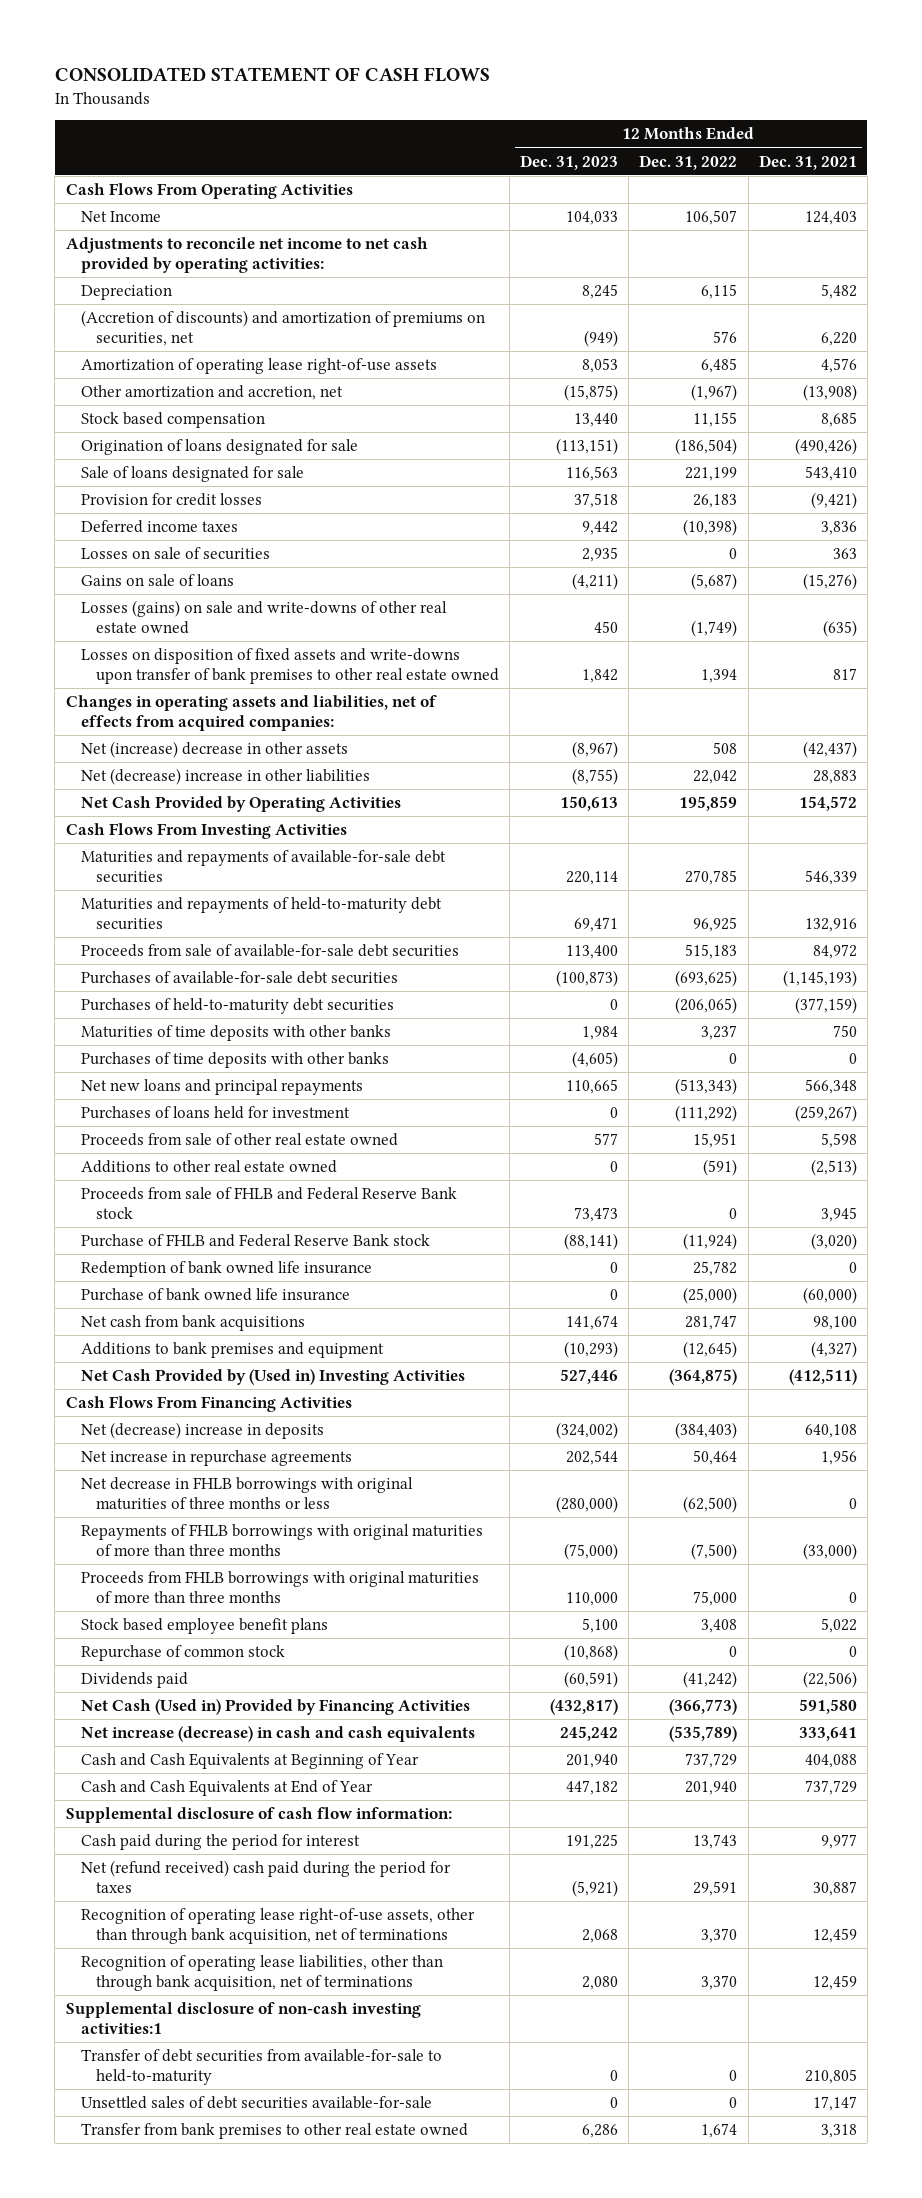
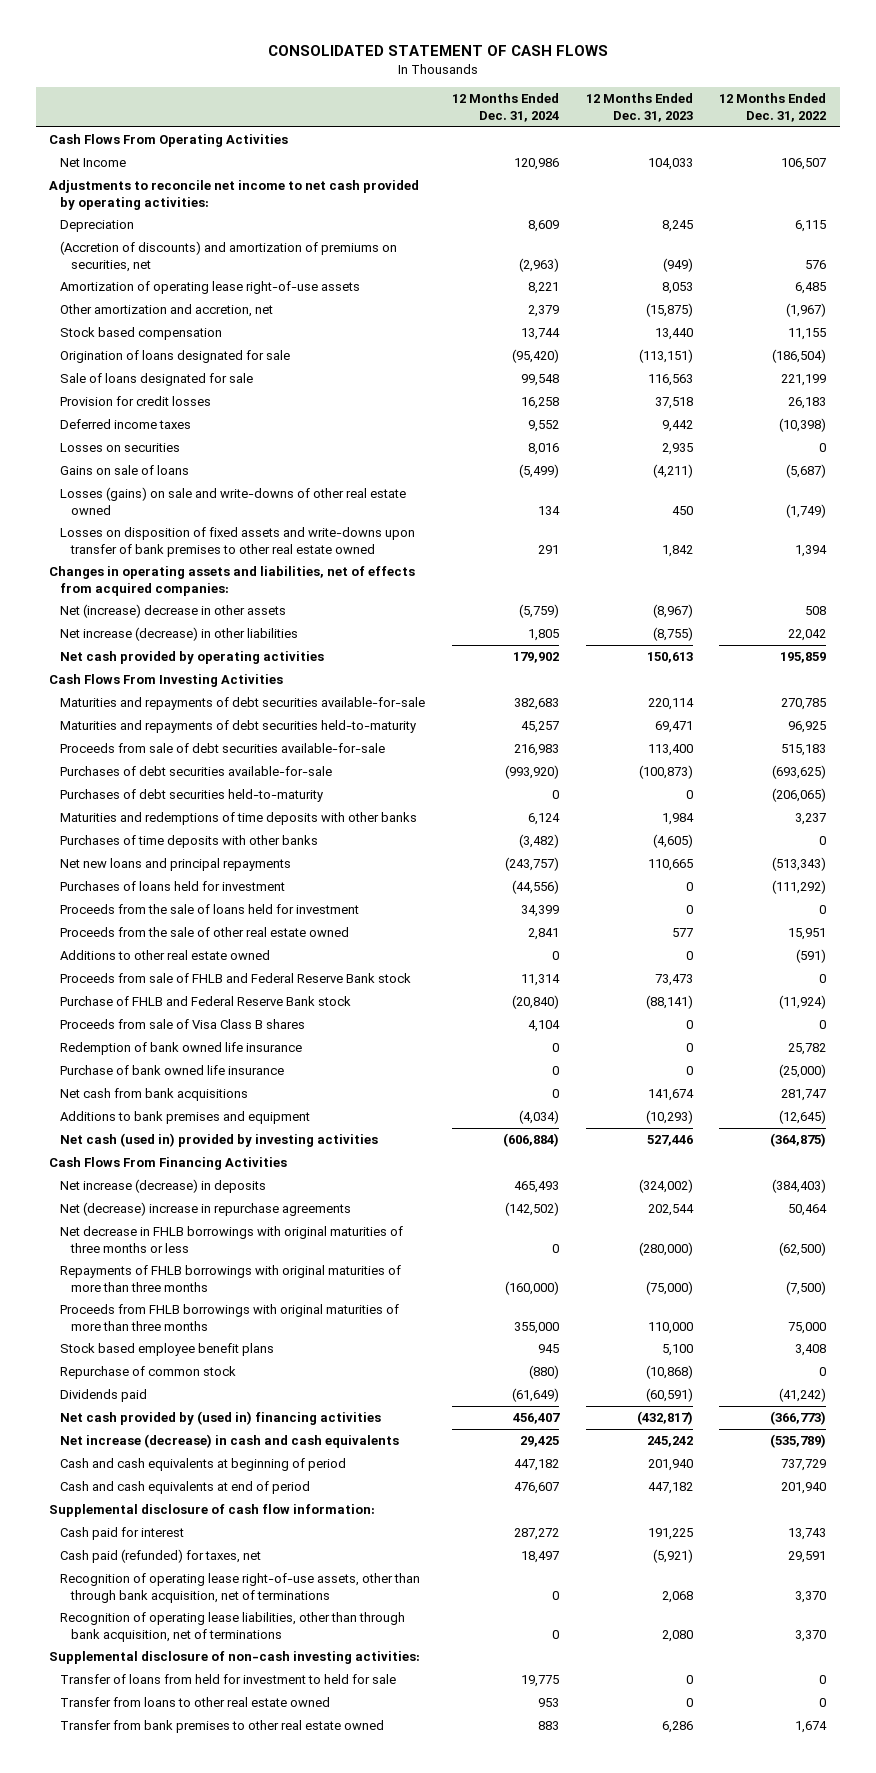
- | 12 Months Ended Dec. 31, 2023 | 12 Months Ended Dec. 31, 2022 | 12 Months Ended Dec. 31, 2021
+ | 12 Months Ended Dec. 31, 2024 | 12 Months Ended Dec. 31, 2023 | 12 Months Ended Dec. 31, 2022
- Losses on sale of securities | 2,935 | 0 | 363
+ Losses on securities | 8,016 | 2,935 | 0
- Net (decrease) increase in other liabilities | (8,755) | 22,042 | 28,883
- Net Cash Provided by Operating Activities | 150,613 | 195,859 | 154,572
+ Net increase (decrease) in other liabilities | 1,805 | (8,755) | 22,042
+ Net cash provided by operating activities | 179,902 | 150,613 | 195,859
- Maturities and repayments of available-for-sale debt securities | 220,114 | 270,785 | 546,339
- Maturities and repayments of held-to-maturity debt securities | 69,471 | 96,925 | 132,916
- Proceeds from sale of available-for-sale debt securities | 113,400 | 515,183 | 84,972
- Purchases of available-for-sale debt securities | (100,873) | (693,625) | (1,145,193)
- Purchases of held-to-maturity debt securities | 0 | (206,065) | (377,159)
- Maturities of time deposits with other banks | 1,984 | 3,237 | 750
+ Maturities and repayments of debt securities available-for-sale | 382,683 | 220,114 | 270,785
+ Maturities and repayments of debt securities held-to-maturity | 45,257 | 69,471 | 96,925
+ Proceeds from sale of debt securities available-for-sale | 216,983 | 113,400 | 515,183
+ Purchases of debt securities available-for-sale | (993,920) | (100,873) | (693,625)
+ Purchases of debt securities held-to-maturity | 0 | 0 | (206,065)
+ Maturities and redemptions of time deposits with other banks | 6,124 | 1,984 | 3,237
- Proceeds from sale of other real estate owned | 577 | 15,951 | 5,598
+ Proceeds from the sale of loans held for investment | 34,399 | 0 | 0
+ Proceeds from the sale of other real estate owned | 2,841 | 577 | 15,951
+ Proceeds from sale of Visa Class B shares | 4,104 | 0 | 0
- Net Cash Provided by (Used in) Investing Activities | 527,446 | (364,875) | (412,511)
+ Net cash (used in) provided by investing activities | (606,884) | 527,446 | (364,875)
- Net (decrease) increase in deposits | (324,002) | (384,403) | 640,108
- Net increase in repurchase agreements | 202,544 | 50,464 | 1,956
+ Net increase (decrease) in deposits | 465,493 | (324,002) | (384,403)
+ Net (decrease) increase in repurchase agreements | (142,502) | 202,544 | 50,464
- Net Cash (Used in) Provided by Financing Activities | (432,817) | (366,773) | 591,580
+ Net cash provided by (used in) financing activities | 456,407 | (432,817) | (366,773)
- Cash and Cash Equivalents at Beginning of Year | 201,940 | 737,729 | 404,088
- Cash and Cash Equivalents at End of Year | 447,182 | 201,940 | 737,729
+ Cash and cash equivalents at beginning of period | 447,182 | 201,940 | 737,729
+ Cash and cash equivalents at end of period | 476,607 | 447,182 | 201,940
- Cash paid during the period for interest | 191,225 | 13,743 | 9,977
- Net (refund received) cash paid during the period for taxes | (5,921) | 29,591 | 30,887
+ Cash paid for interest | 287,272 | 191,225 | 13,743
+ Cash paid (refunded) for taxes, net | 18,497 | (5,921) | 29,591
- Supplemental disclosure of non-cash investing activities:1
- Transfer of debt securities from available-for-sale to held-to-maturity | 0 | 0 | 210,805
- Unsettled sales of debt securities available-for-sale | 0 | 0 | 17,147
+ Supplemental disclosure of non-cash investing activities:
+ Transfer of loans from held for investment to held for sale | 19,775 | 0 | 0
+ Transfer from loans to other real estate owned | 953 | 0 | 0

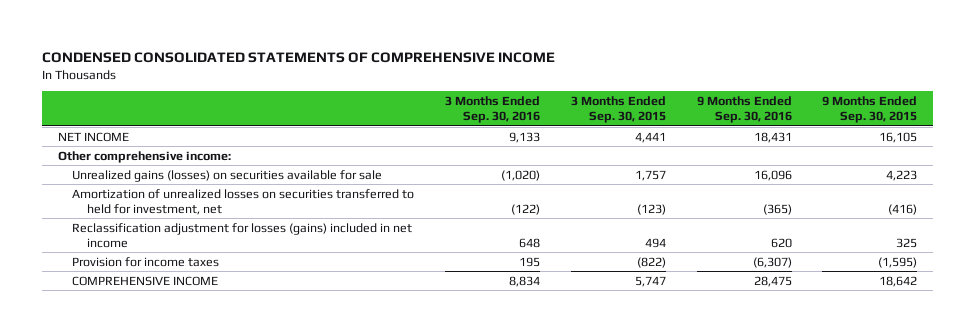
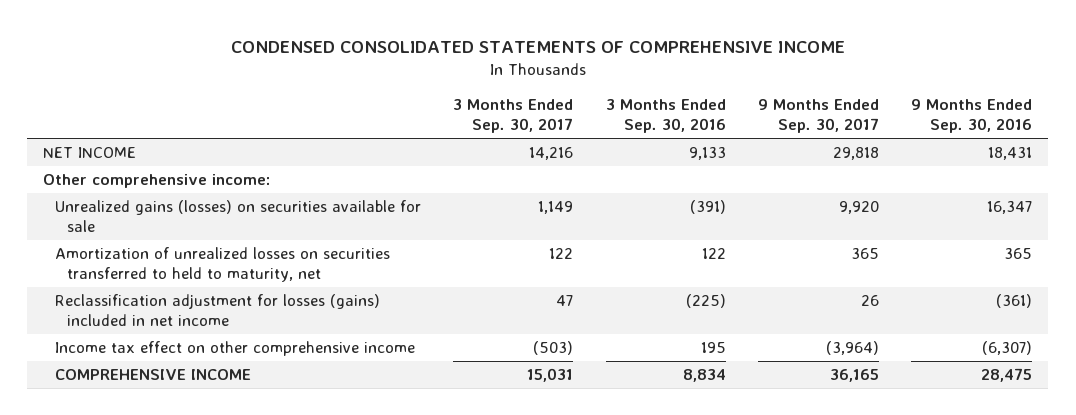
- | 3 Months Ended Sep. 30, 2016 | 3 Months Ended Sep. 30, 2015 | 9 Months Ended Sep. 30, 2016 | 9 Months Ended Sep. 30, 2015
+ | 3 Months Ended Sep. 30, 2017 | 3 Months Ended Sep. 30, 2016 | 9 Months Ended Sep. 30, 2017 | 9 Months Ended Sep. 30, 2016
- Unrealized gains (losses) on securities available for sale | (1,020) | 1,757 | 16,096 | 4,223
- Amortization of unrealized losses on securities transferred to held for investment, net | (122) | (123) | (365) | (416)
- Reclassification adjustment for losses (gains) included in net income | 648 | 494 | 620 | 325
- Provision for income taxes | 195 | (822) | (6,307) | (1,595)
+ Unrealized gains (losses) on securities available for sale | 1,149 | (391) | 9,920 | 16,347
+ Amortization of unrealized losses on securities transferred to held to maturity, net | 122 | 122 | 365 | 365
+ Reclassification adjustment for losses (gains) included in net income | 47 | (225) | 26 | (361)
+ Income tax effect on other comprehensive income | (503) | 195 | (3,964) | (6,307)

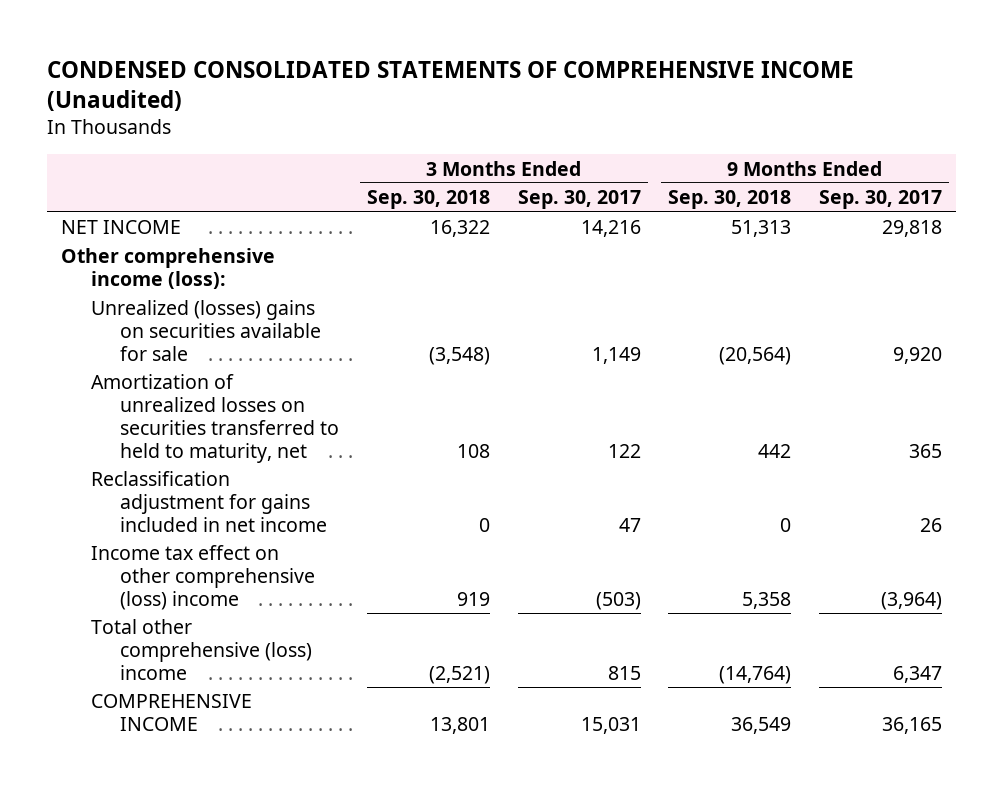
- CONDENSED CONSOLIDATED STATEMENTS OF COMPREHENSIVE INCOME
+ CONDENSED CONSOLIDATED STATEMENTS OF COMPREHENSIVE INCOME (Unaudited)
- | 3 Months Ended Sep. 30, 2017 | 3 Months Ended Sep. 30, 2016 | 9 Months Ended Sep. 30, 2017 | 9 Months Ended Sep. 30, 2016
+ | 3 Months Ended Sep. 30, 2018 | 3 Months Ended Sep. 30, 2017 | 9 Months Ended Sep. 30, 2018 | 9 Months Ended Sep. 30, 2017
- Other comprehensive income:
- Unrealized gains (losses) on securities available for sale | 1,149 | (391) | 9,920 | 16,347
+ Other comprehensive income (loss):
+ Unrealized (losses) gains on securities available for sale | (3,548) | 1,149 | (20,564) | 9,920
- Reclassification adjustment for losses (gains) included in net income | 47 | (225) | 26 | (361)
- Income tax effect on other comprehensive income | (503) | 195 | (3,964) | (6,307)
+ Reclassification adjustment for gains included in net income | 0 | 47 | 0 | 26
+ Income tax effect on other comprehensive (loss) income | 919 | (503) | 5,358 | (3,964)
+ Total other comprehensive (loss) income | (2,521) | 815 | (14,764) | 6,347

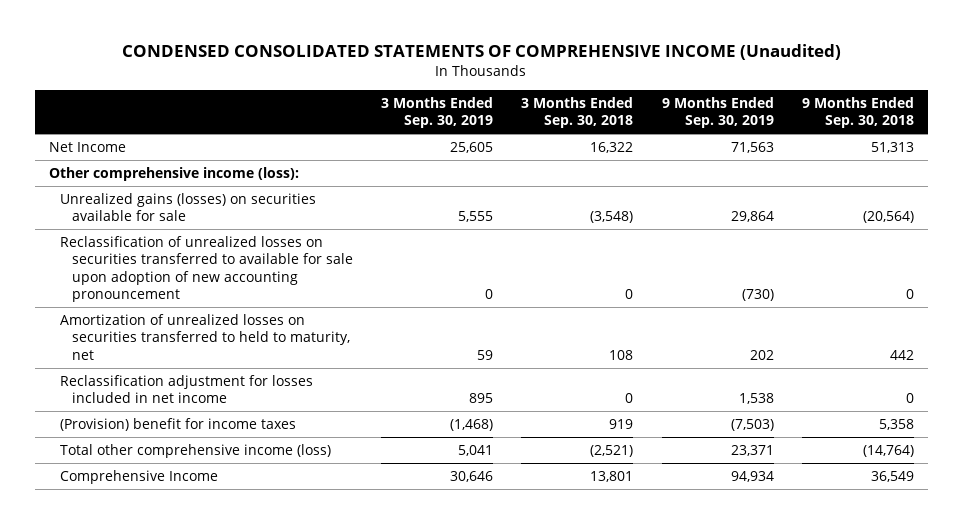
- | 3 Months Ended Sep. 30, 2018 | 3 Months Ended Sep. 30, 2017 | 9 Months Ended Sep. 30, 2018 | 9 Months Ended Sep. 30, 2017
+ | 3 Months Ended Sep. 30, 2019 | 3 Months Ended Sep. 30, 2018 | 9 Months Ended Sep. 30, 2019 | 9 Months Ended Sep. 30, 2018
- NET INCOME | 16,322 | 14,216 | 51,313 | 29,818
+ Net Income | 25,605 | 16,322 | 71,563 | 51,313
- Unrealized (losses) gains on securities available for sale | (3,548) | 1,149 | (20,564) | 9,920
+ Unrealized gains (losses) on securities available for sale | 5,555 | (3,548) | 29,864 | (20,564)
+ Reclassification of unrealized losses on securities transferred to available for sale upon adoption of new accounting pronouncement | 0 | 0 | (730) | 0
- Reclassification adjustment for gains included in net income | 0 | 47 | 0 | 26
- Income tax effect on other comprehensive (loss) income | 919 | (503) | 5,358 | (3,964)
- Total other comprehensive (loss) income | (2,521) | 815 | (14,764) | 6,347
- COMPREHENSIVE INCOME | 13,801 | 15,031 | 36,549 | 36,165
+ Reclassification adjustment for losses included in net income | 895 | 0 | 1,538 | 0
+ (Provision) benefit for income taxes | (1,468) | 919 | (7,503) | 5,358
+ Total other comprehensive income (loss) | 5,041 | (2,521) | 23,371 | (14,764)
+ Comprehensive Income | 30,646 | 13,801 | 94,934 | 36,549

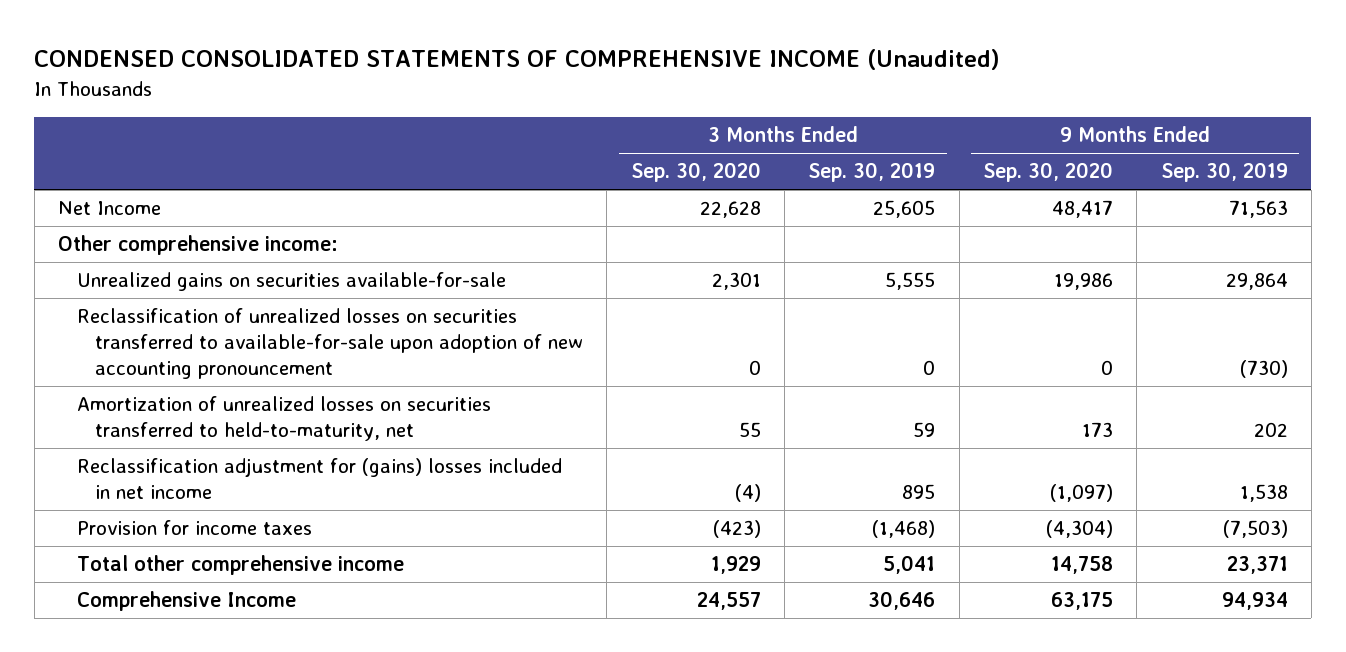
- | 3 Months Ended Sep. 30, 2019 | 3 Months Ended Sep. 30, 2018 | 9 Months Ended Sep. 30, 2019 | 9 Months Ended Sep. 30, 2018
+ | 3 Months Ended Sep. 30, 2020 | 3 Months Ended Sep. 30, 2019 | 9 Months Ended Sep. 30, 2020 | 9 Months Ended Sep. 30, 2019
- Other comprehensive income (loss):
- Unrealized gains (losses) on securities available for sale | 5,555 | (3,548) | 29,864 | (20,564)
- Reclassification of unrealized losses on securities transferred to available for sale upon adoption of new accounting pronouncement | 0 | 0 | (730) | 0
- Amortization of unrealized losses on securities transferred to held to maturity, net | 59 | 108 | 202 | 442
- Reclassification adjustment for losses included in net income | 895 | 0 | 1,538 | 0
- (Provision) benefit for income taxes | (1,468) | 919 | (7,503) | 5,358
- Total other comprehensive income (loss) | 5,041 | (2,521) | 23,371 | (14,764)
+ Other comprehensive income:
+ Unrealized gains on securities available-for-sale | 2,301 | 5,555 | 19,986 | 29,864
+ Reclassification of unrealized losses on securities transferred to available-for-sale upon adoption of new accounting pronouncement | 0 | 0 | 0 | (730)
+ Amortization of unrealized losses on securities transferred to held-to-maturity, net | 55 | 59 | 173 | 202
+ Reclassification adjustment for (gains) losses included in net income | (4) | 895 | (1,097) | 1,538
+ Provision for income taxes | (423) | (1,468) | (4,304) | (7,503)
+ Total other comprehensive income | 1,929 | 5,041 | 14,758 | 23,371

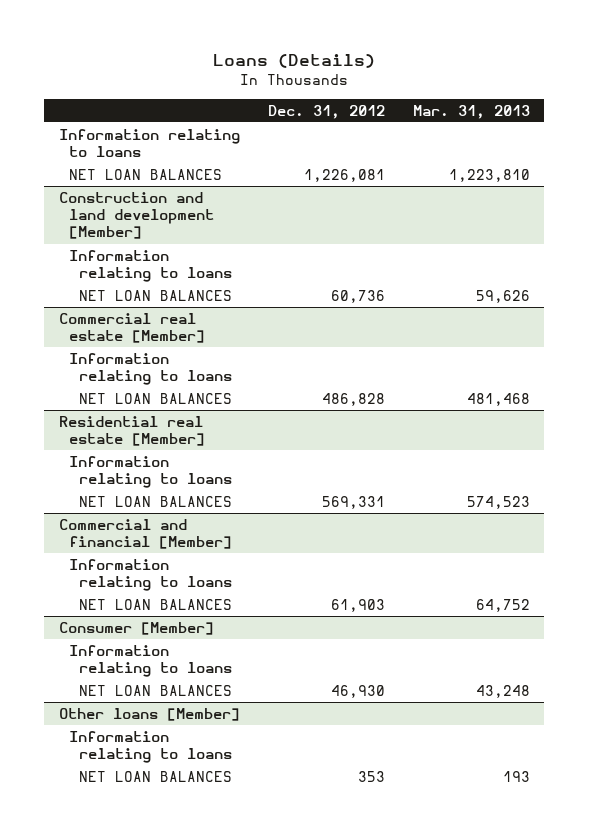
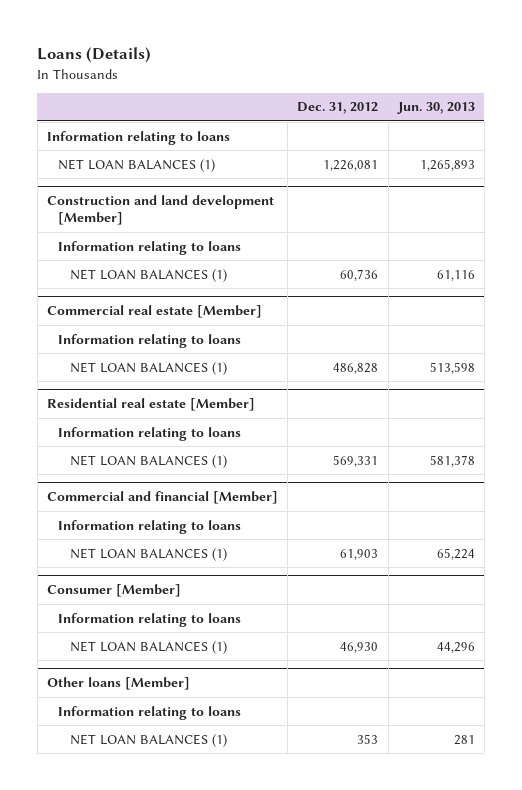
- | Dec. 31, 2012 | Mar. 31, 2013
+ | Dec. 31, 2012 | Jun. 30, 2013
- NET LOAN BALANCES | 1,226,081 | 1,223,810
+ NET LOAN BALANCES (1) | 1,226,081 | 1,265,893
@ Construction and land development [Member]
- NET LOAN BALANCES | 60,736 | 59,626
+ NET LOAN BALANCES (1) | 60,736 | 61,116
@ Commercial real estate [Member]
- NET LOAN BALANCES | 486,828 | 481,468
+ NET LOAN BALANCES (1) | 486,828 | 513,598
@ Residential real estate [Member]
- NET LOAN BALANCES | 569,331 | 574,523
+ NET LOAN BALANCES (1) | 569,331 | 581,378
@ Commercial and financial [Member]
- NET LOAN BALANCES | 61,903 | 64,752
+ NET LOAN BALANCES (1) | 61,903 | 65,224
@ Consumer [Member]
- NET LOAN BALANCES | 46,930 | 43,248
+ NET LOAN BALANCES (1) | 46,930 | 44,296
@ Other loans [Member]
- NET LOAN BALANCES | 353 | 193
+ NET LOAN BALANCES (1) | 353 | 281

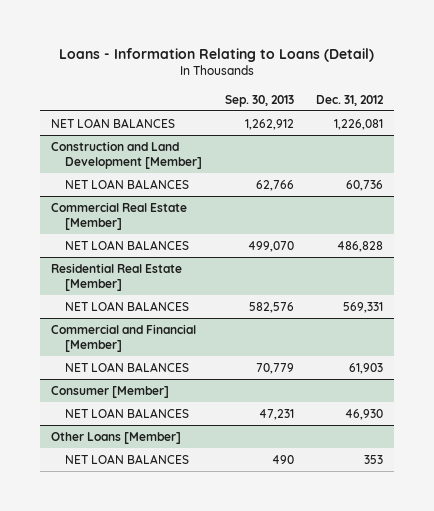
- Loans (Details)
+ Loans - Information Relating to Loans (Detail)
- | Dec. 31, 2012 | Jun. 30, 2013
+ | Sep. 30, 2013 | Dec. 31, 2012
- Information relating to loans
- NET LOAN BALANCES (1) | 1,226,081 | 1,265,893
- Construction and land development [Member]
- Information relating to loans
- NET LOAN BALANCES (1) | 60,736 | 61,116
- Commercial real estate [Member]
- Information relating to loans
- NET LOAN BALANCES (1) | 486,828 | 513,598
- Residential real estate [Member]
- Information relating to loans
- NET LOAN BALANCES (1) | 569,331 | 581,378
- Commercial and financial [Member]
- Information relating to loans
- NET LOAN BALANCES (1) | 61,903 | 65,224
+ NET LOAN BALANCES | 1,262,912 | 1,226,081
+ Construction and Land Development [Member]
+ NET LOAN BALANCES | 62,766 | 60,736
+ Commercial Real Estate [Member]
+ NET LOAN BALANCES | 499,070 | 486,828
+ Residential Real Estate [Member]
+ NET LOAN BALANCES | 582,576 | 569,331
+ Commercial and Financial [Member]
+ NET LOAN BALANCES | 70,779 | 61,903
@ Consumer [Member]
- Information relating to loans
- NET LOAN BALANCES (1) | 46,930 | 44,296
- Other loans [Member]
- Information relating to loans
- NET LOAN BALANCES (1) | 353 | 281
@ Consumer [Member]
+ NET LOAN BALANCES | 47,231 | 46,930
+ Other Loans [Member]
+ NET LOAN BALANCES | 490 | 353

